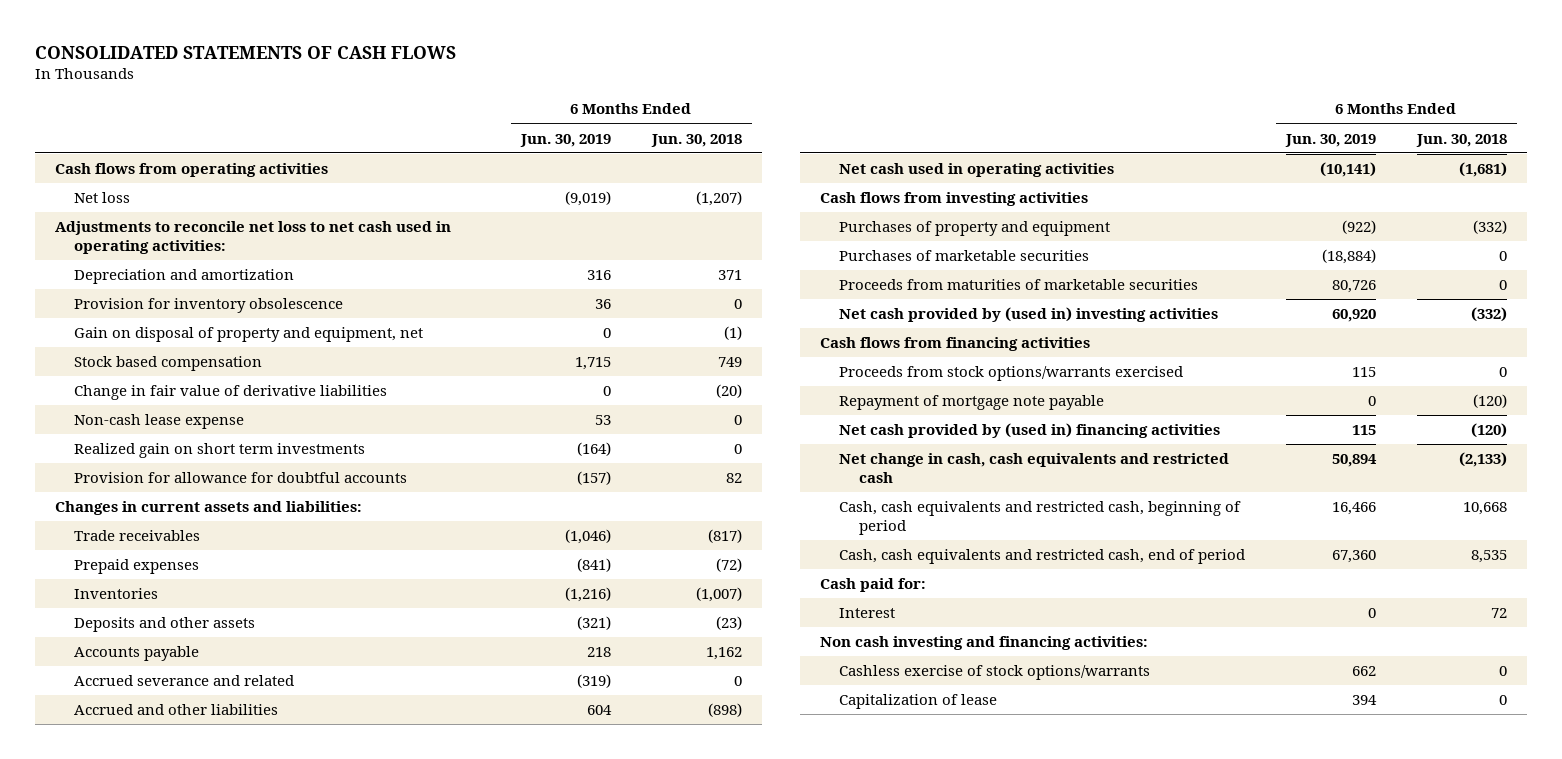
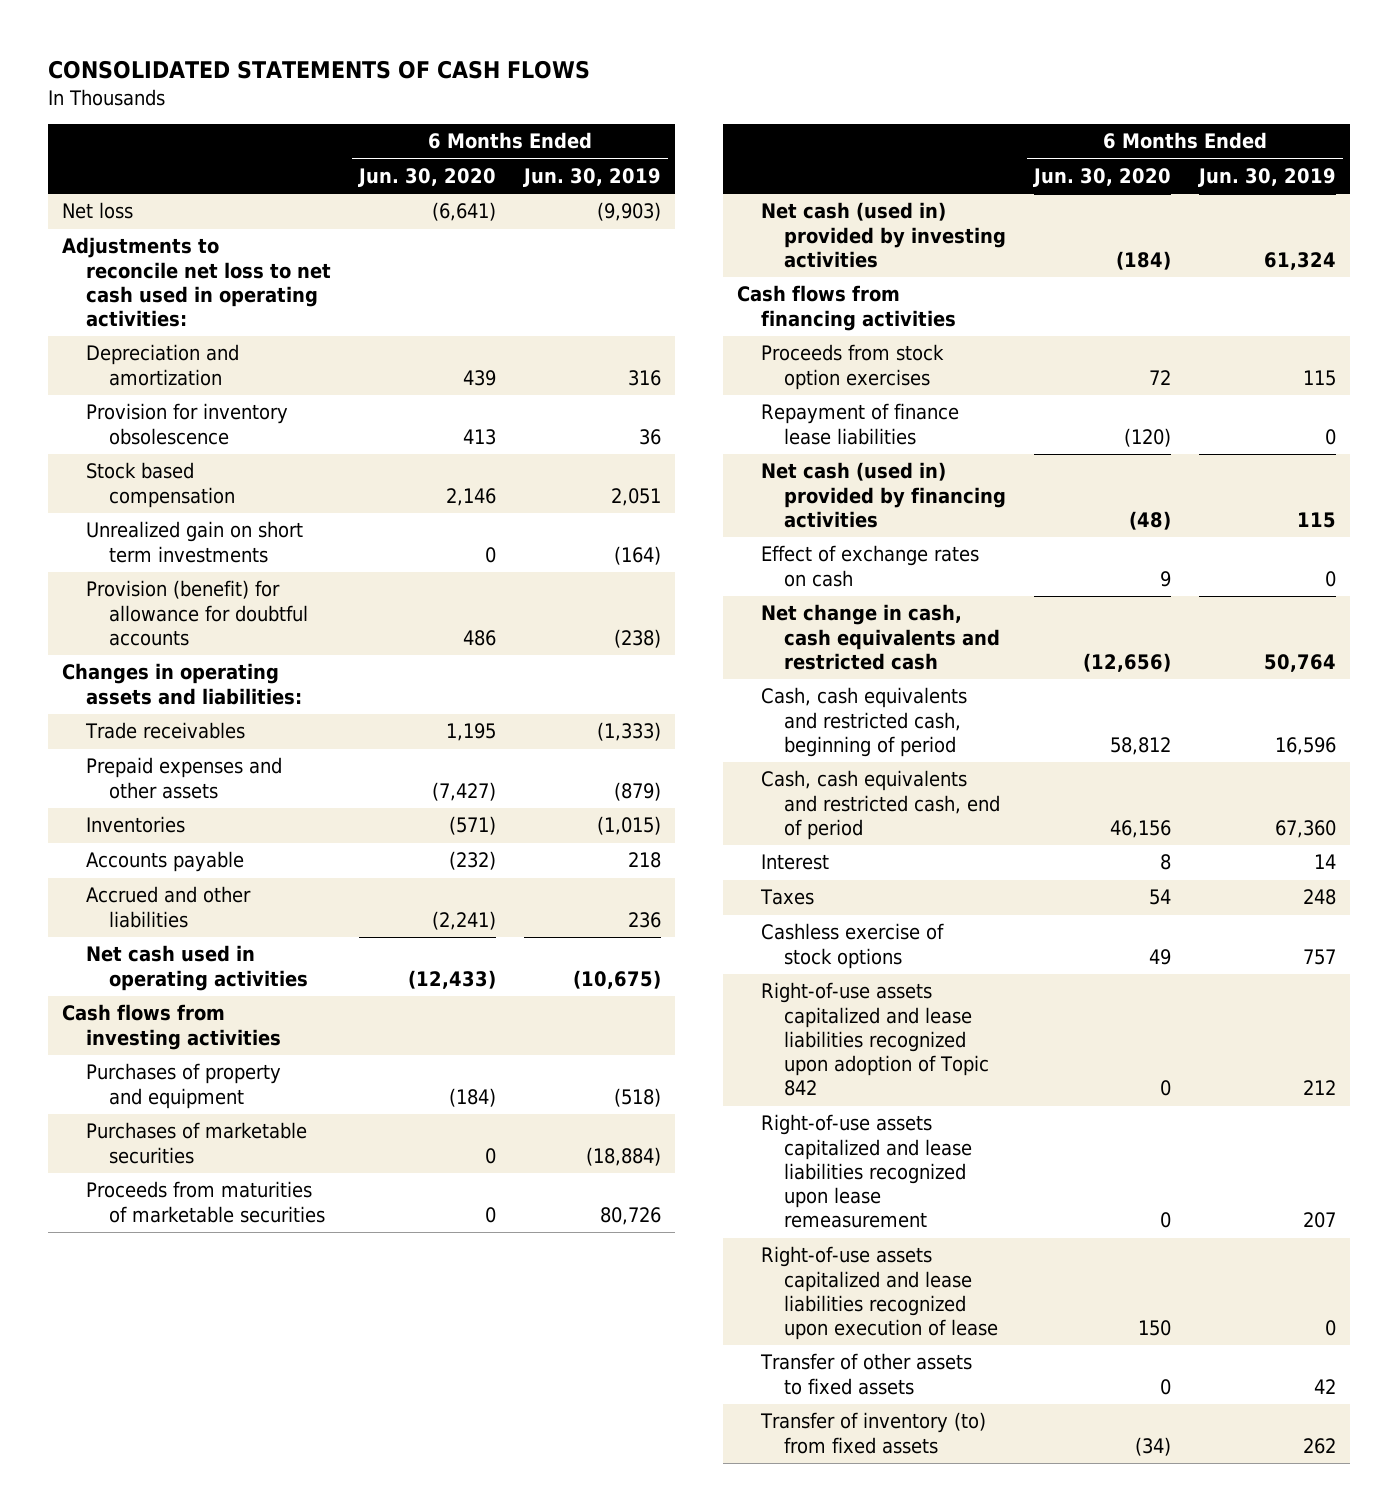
- | 6 Months Ended Jun. 30, 2019 | 6 Months Ended Jun. 30, 2018
+ | 6 Months Ended Jun. 30, 2020 | 6 Months Ended Jun. 30, 2019
- Cash flows from operating activities
- Net loss | (9,019) | (1,207)
+ Net loss | (6,641) | (9,903)
- Gain on disposal of property and equipment, net | 0 | (1)
- Stock based compensation | 1,715 | 749
- Change in fair value of derivative liabilities | 0 | (20)
- Non-cash lease expense | 53 | 0
- Realized gain on short term investments | (164) | 0
- Provision for allowance for doubtful accounts | (157) | 82
- Changes in current assets and liabilities:
- Trade receivables | (1,046) | (817)
- Prepaid expenses | (841) | (72)
- Inventories | (1,216) | (1,007)
- Deposits and other assets | (321) | (23)
+ Stock based compensation | 2,146 | 2,051
+ Unrealized gain on short term investments | 0 | (164)
+ Provision (benefit) for allowance for doubtful accounts | 486 | (238)
+ Changes in operating assets and liabilities:
+ Trade receivables | 1,195 | (1,333)
+ Prepaid expenses and other assets | (7,427) | (879)
+ Inventories | (571) | (1,015)
- Accrued severance and related | (319) | 0
- Accrued and other liabilities | 604 | (898)
- Net cash used in operating activities | (10,141) | (1,681)
+ Accrued and other liabilities | (2,241) | 236
+ Net cash used in operating activities | (12,433) | (10,675)
- Purchases of property and equipment | (922) | (332)
+ Purchases of property and equipment | (184) | (518)
- Net cash provided by (used in) investing activities | 60,920 | (332)
+ Net cash (used in) provided by investing activities | (184) | 61,324
- Proceeds from stock options/warrants exercised | 115 | 0
- Repayment of mortgage note payable | 0 | (120)
- Net cash provided by (used in) financing activities | 115 | (120)
- Net change in cash, cash equivalents and restricted cash | 50,894 | (2,133)
- Cash, cash equivalents and restricted cash, beginning of period | 16,466 | 10,668
+ Proceeds from stock option exercises | 72 | 115
+ Repayment of finance lease liabilities | (120) | 0
+ Net cash (used in) provided by financing activities | (48) | 115
+ Effect of exchange rates on cash | 9 | 0
+ Net change in cash, cash equivalents and restricted cash | (12,656) | 50,764
+ Cash, cash equivalents and restricted cash, beginning of period | 58,812 | 16,596
- Cash paid for:
- Interest | 0 | 72
- Non cash investing and financing activities:
- Cashless exercise of stock options/warrants | 662 | 0
- Capitalization of lease | 394 | 0
+ Interest | 8 | 14
+ Taxes | 54 | 248
+ Cashless exercise of stock options | 49 | 757
+ Right-of-use assets capitalized and lease liabilities recognized upon adoption of Topic 842 | 0 | 212
+ Right-of-use assets capitalized and lease liabilities recognized upon lease remeasurement | 0 | 207
+ Right-of-use assets capitalized and lease liabilities recognized upon execution of lease | 150 | 0
+ Transfer of other assets to fixed assets | 0 | 42
+ Transfer of inventory (to) from fixed assets | (34) | 262

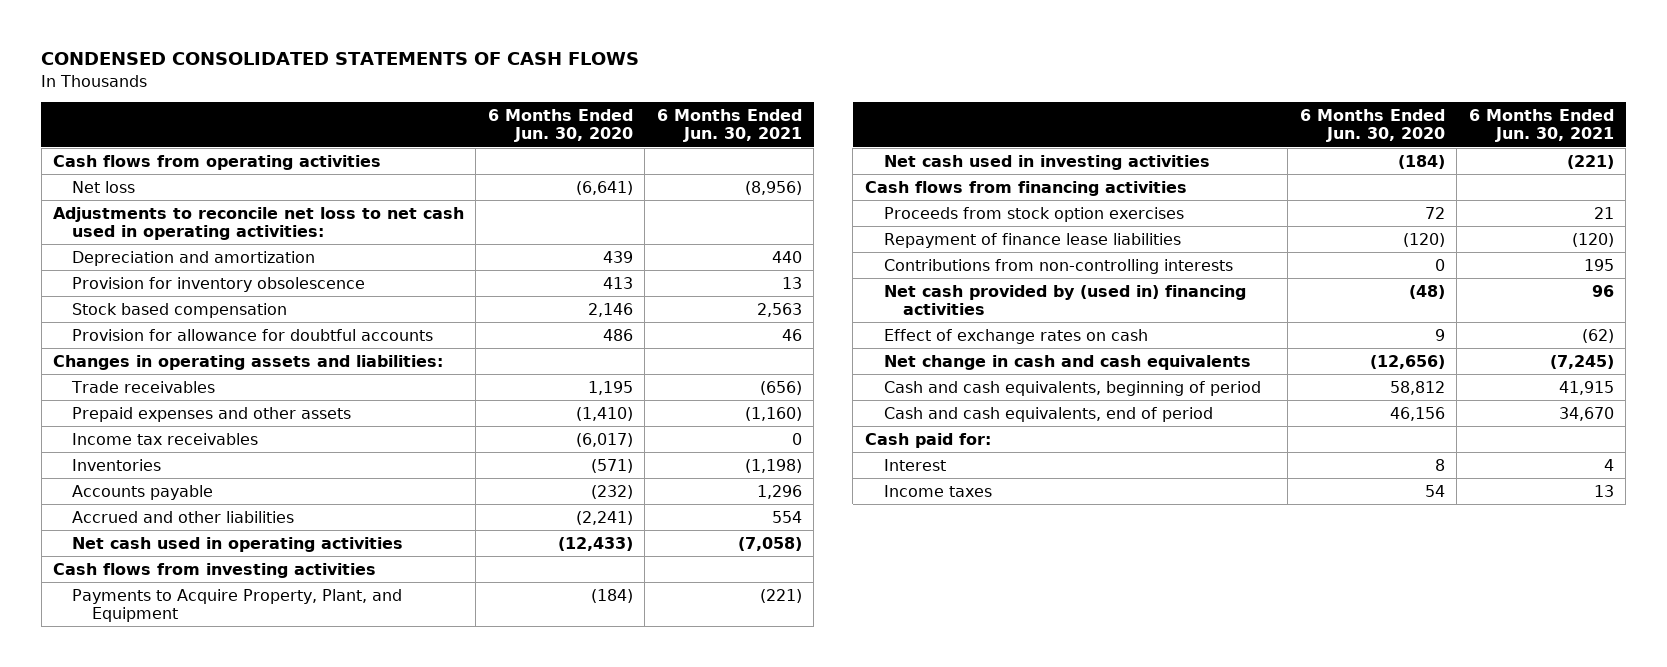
- CONSOLIDATED STATEMENTS OF CASH FLOWS
+ CONDENSED CONSOLIDATED STATEMENTS OF CASH FLOWS
- | 6 Months Ended Jun. 30, 2020 | 6 Months Ended Jun. 30, 2019
+ | 6 Months Ended Jun. 30, 2020 | 6 Months Ended Jun. 30, 2021
+ Cash flows from operating activities
- Unrealized gain on short term investments | 0 | (164)
- Provision (benefit) for allowance for doubtful accounts | 486 | (238)
+ Provision for allowance for doubtful accounts | 486 | 46
- Prepaid expenses and other assets | (7,427) | (879)
+ Prepaid expenses and other assets | (1,410) | (1,160)
+ Income tax receivables | (6,017) | 0
- Purchases of property and equipment | (184) | (518)
- Purchases of marketable securities | 0 | (18,884)
- Proceeds from maturities of marketable securities | 0 | 80,726
- Net cash (used in) provided by investing activities | (184) | 61,324
+ Payments to Acquire Property, Plant, and Equipment | (184) | (221)
+ Net cash used in investing activities | (184) | (221)
- Net cash (used in) provided by financing activities | (48) | 115
+ Contributions from non-controlling interests | 0 | 195
+ Net cash provided by (used in) financing activities | (48) | 96
- Net change in cash, cash equivalents and restricted cash | (12,656) | 50,764
- Cash, cash equivalents and restricted cash, beginning of period | 58,812 | 16,596
- Cash, cash equivalents and restricted cash, end of period | 46,156 | 67,360
+ Net change in cash and cash equivalents | (12,656) | (7,245)
+ Cash and cash equivalents, beginning of period | 58,812 | 41,915
+ Cash and cash equivalents, end of period | 46,156 | 34,670
+ Cash paid for:
- Taxes | 54 | 248
- Cashless exercise of stock options | 49 | 757
- Right-of-use assets capitalized and lease liabilities recognized upon adoption of Topic 842 | 0 | 212
- Right-of-use assets capitalized and lease liabilities recognized upon lease remeasurement | 0 | 207
- Right-of-use assets capitalized and lease liabilities recognized upon execution of lease | 150 | 0
- Transfer of other assets to fixed assets | 0 | 42
- Transfer of inventory (to) from fixed assets | (34) | 262
+ Income taxes | 54 | 13

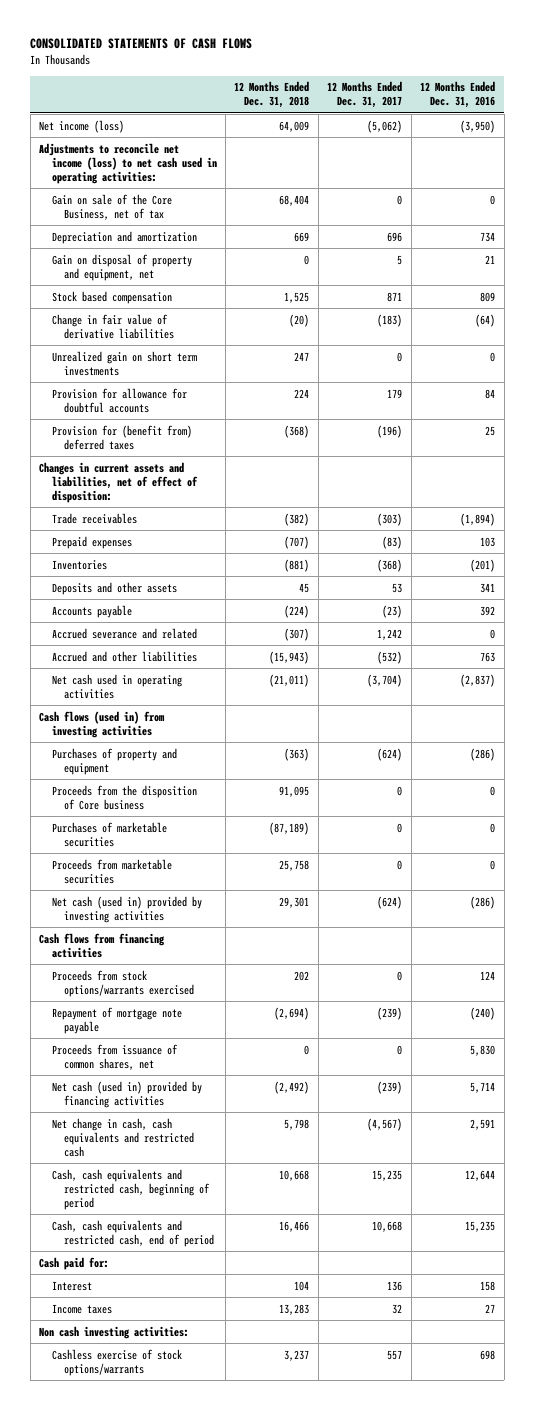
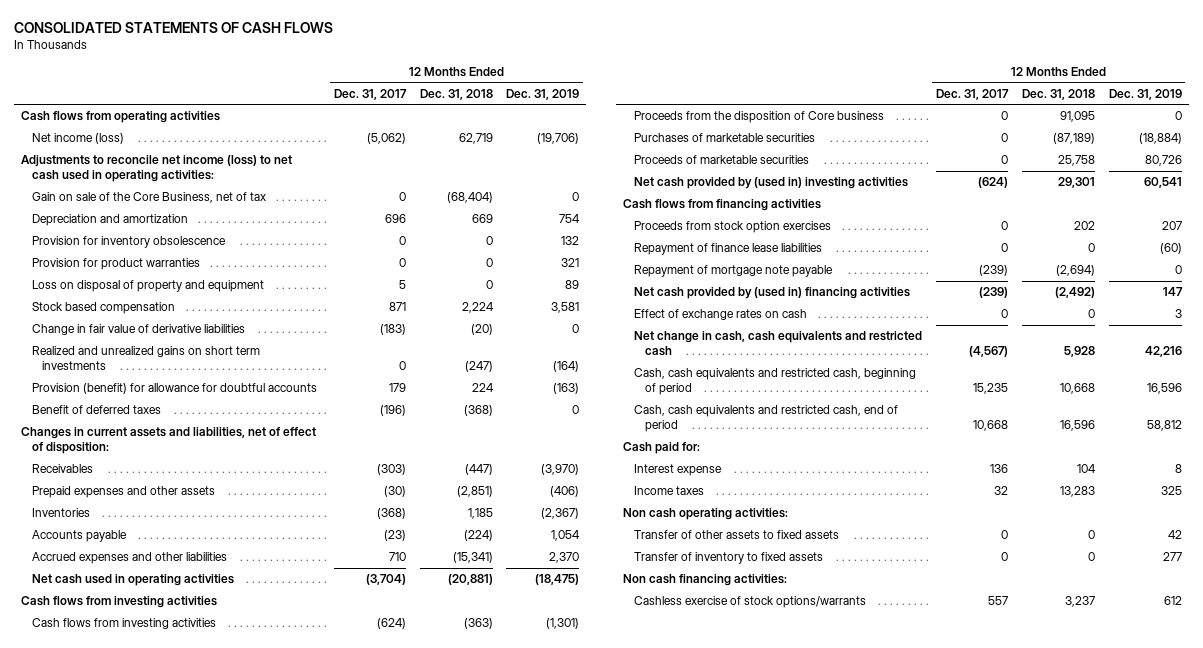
- | 12 Months Ended Dec. 31, 2018 | 12 Months Ended Dec. 31, 2017 | 12 Months Ended Dec. 31, 2016
+ | 12 Months Ended Dec. 31, 2017 | 12 Months Ended Dec. 31, 2018 | 12 Months Ended Dec. 31, 2019
- Net income (loss) | 64,009 | (5,062) | (3,950)
+ Cash flows from operating activities
+ Net income (loss) | (5,062) | 62,719 | (19,706)
- Gain on sale of the Core Business, net of tax | 68,404 | 0 | 0
+ Gain on sale of the Core Business, net of tax | 0 | (68,404) | 0
- Gain on disposal of property and equipment, net | 0 | 5 | 21
- Stock based compensation | 1,525 | 871 | 809
+ Provision for inventory obsolescence | 0 | 0 | 132
+ Provision for product warranties | 0 | 0 | 321
+ Loss on disposal of property and equipment | 5 | 0 | 89
+ Stock based compensation | 871 | 2,224 | 3,581
- Unrealized gain on short term investments | 247 | 0 | 0
- Provision for allowance for doubtful accounts | 224 | 179 | 84
- Provision for (benefit from) deferred taxes | (368) | (196) | 25
+ Realized and unrealized gains on short term investments | 0 | (247) | (164)
+ Provision (benefit) for allowance for doubtful accounts | 179 | 224 | (163)
+ Benefit of deferred taxes | (196) | (368) | 0
- Trade receivables | (382) | (303) | (1,894)
- Prepaid expenses | (707) | (83) | 103
- Inventories | (881) | (368) | (201)
- Deposits and other assets | 45 | 53 | 341
+ Receivables | (303) | (447) | (3,970)
+ Prepaid expenses and other assets | (30) | (2,851) | (406)
+ Inventories | (368) | 1,185 | (2,367)
- Accrued severance and related | (307) | 1,242 | 0
- Accrued and other liabilities | (15,943) | (532) | 763
- Net cash used in operating activities | (21,011) | (3,704) | (2,837)
- Cash flows (used in) from investing activities
- Purchases of property and equipment | (363) | (624) | (286)
+ Accrued expenses and other liabilities | 710 | (15,341) | 2,370
+ Net cash used in operating activities | (3,704) | (20,881) | (18,475)
+ Cash flows from investing activities
+ Cash flows from investing activities | (624) | (363) | (1,301)
- Proceeds from marketable securities | 25,758 | 0 | 0
- Net cash (used in) provided by investing activities | 29,301 | (624) | (286)
+ Proceeds of marketable securities | 0 | 25,758 | 80,726
+ Net cash provided by (used in) investing activities | (624) | 29,301 | 60,541
- Proceeds from stock options/warrants exercised | 202 | 0 | 124
+ Proceeds from stock option exercises | 0 | 202 | 207
+ Repayment of finance lease liabilities | 0 | 0 | (60)
- Proceeds from issuance of common shares, net | 0 | 0 | 5,830
- Net cash (used in) provided by financing activities | (2,492) | (239) | 5,714
- Net change in cash, cash equivalents and restricted cash | 5,798 | (4,567) | 2,591
+ Net cash provided by (used in) financing activities | (239) | (2,492) | 147
+ Effect of exchange rates on cash | 0 | 0 | 3
+ Net change in cash, cash equivalents and restricted cash | (4,567) | 5,928 | 42,216
- Cash, cash equivalents and restricted cash, end of period | 16,466 | 10,668 | 15,235
+ Cash, cash equivalents and restricted cash, end of period | 10,668 | 16,596 | 58,812
- Interest | 104 | 136 | 158
+ Interest expense | 136 | 104 | 8
- Non cash investing activities:
+ Non cash operating activities:
+ Transfer of other assets to fixed assets | 0 | 0 | 42
+ Transfer of inventory to fixed assets | 0 | 0 | 277
+ Non cash financing activities:

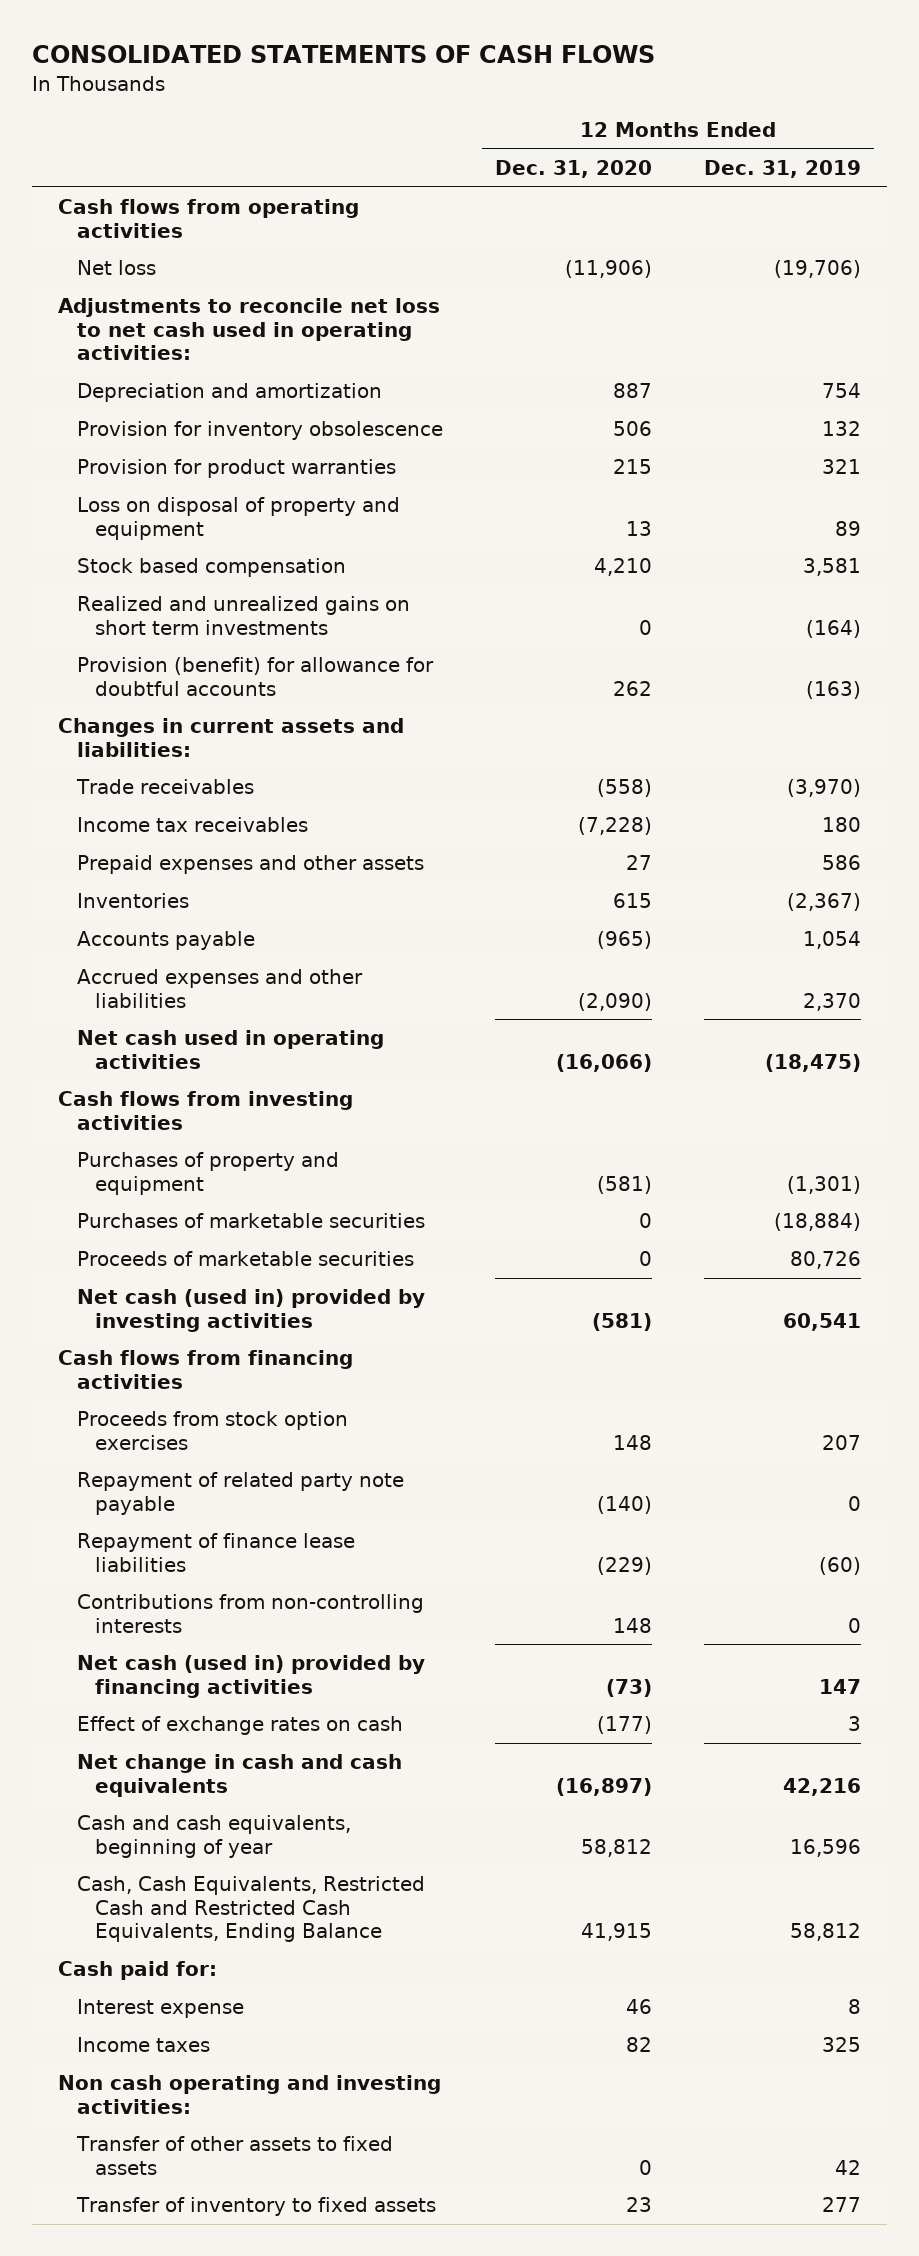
- | 12 Months Ended Dec. 31, 2017 | 12 Months Ended Dec. 31, 2018 | 12 Months Ended Dec. 31, 2019
+ | 12 Months Ended Dec. 31, 2020 | 12 Months Ended Dec. 31, 2019
- Net income (loss) | (5,062) | 62,719 | (19,706)
- Adjustments to reconcile net income (loss) to net cash used in operating activities:
- Gain on sale of the Core Business, net of tax | 0 | (68,404) | 0
+ Net loss | (11,906) | (19,706)
+ Adjustments to reconcile net loss to net cash used in operating activities:
- Change in fair value of derivative liabilities | (183) | (20) | 0
- Benefit of deferred taxes | (196) | (368) | 0
- Changes in current assets and liabilities, net of effect of disposition:
- Receivables | (303) | (447) | (3,970)
- Prepaid expenses and other assets | (30) | (2,851) | (406)
+ Changes in current assets and liabilities:
+ Trade receivables | (558) | (3,970)
+ Income tax receivables | (7,228) | 180
+ Prepaid expenses and other assets | 27 | 586
- Cash flows from investing activities | (624) | (363) | (1,301)
- Proceeds from the disposition of Core business | 0 | 91,095 | 0
+ Purchases of property and equipment | (581) | (1,301)
- Net cash provided by (used in) investing activities | (624) | 29,301 | 60,541
+ Net cash (used in) provided by investing activities | (581) | 60,541
+ Repayment of related party note payable | (140) | 0
- Repayment of mortgage note payable | (239) | (2,694) | 0
- Net cash provided by (used in) financing activities | (239) | (2,492) | 147
+ Contributions from non-controlling interests | 148 | 0
+ Net cash (used in) provided by financing activities | (73) | 147
- Net change in cash, cash equivalents and restricted cash | (4,567) | 5,928 | 42,216
- Cash, cash equivalents and restricted cash, beginning of period | 15,235 | 10,668 | 16,596
- Cash, cash equivalents and restricted cash, end of period | 10,668 | 16,596 | 58,812
+ Net change in cash and cash equivalents | (16,897) | 42,216
+ Cash and cash equivalents, beginning of year | 58,812 | 16,596
+ Cash, Cash Equivalents, Restricted Cash and Restricted Cash Equivalents, Ending Balance | 41,915 | 58,812
- Non cash operating activities:
+ Non cash operating and investing activities:
- Non cash financing activities:
- Cashless exercise of stock options/warrants | 557 | 3,237 | 612

